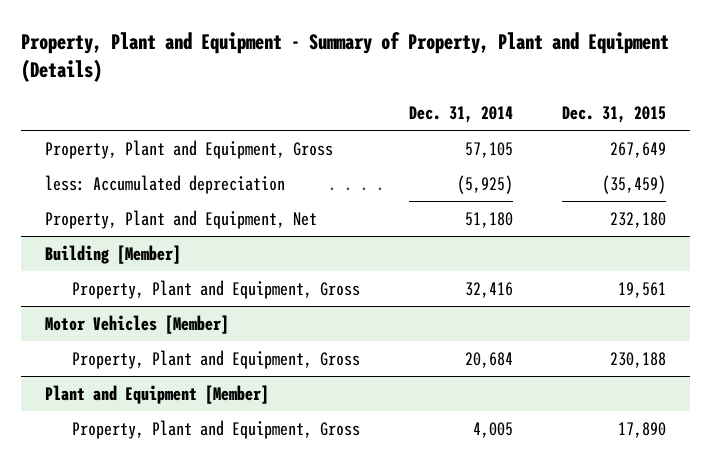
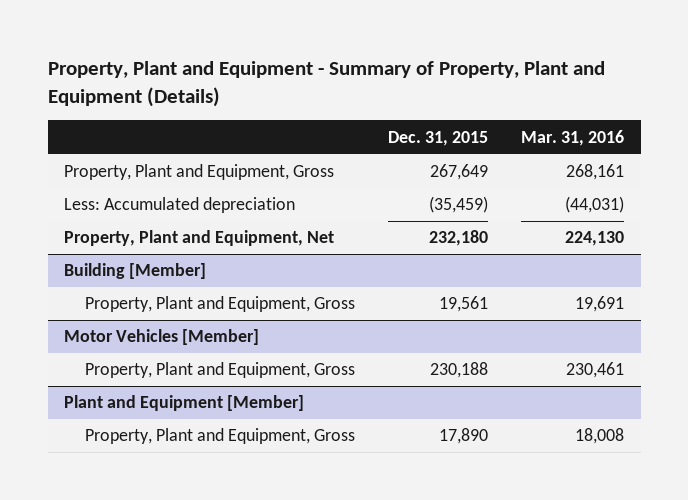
- | Dec. 31, 2014 | Dec. 31, 2015
+ | Dec. 31, 2015 | Mar. 31, 2016
- less: Accumulated depreciation | (5,925) | (35,459)
+ Less: Accumulated depreciation | (35,459) | (44,031)

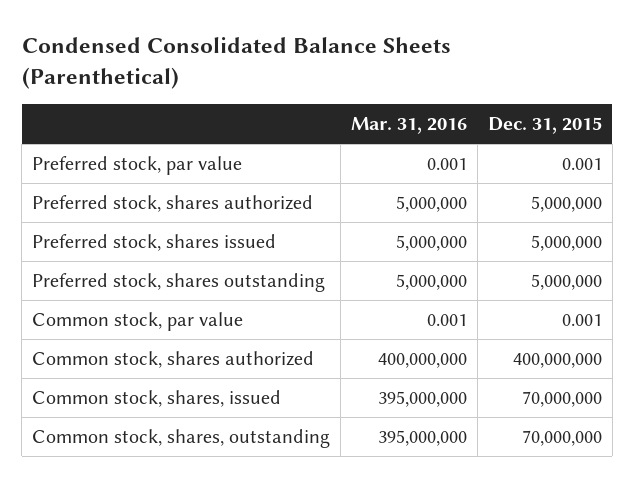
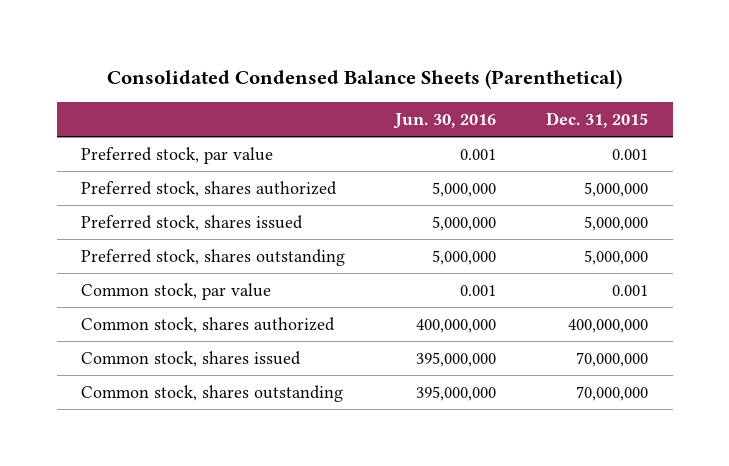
- Condensed Consolidated Balance Sheets (Parenthetical)
+ Consolidated Condensed Balance Sheets (Parenthetical)
- | Mar. 31, 2016 | Dec. 31, 2015
+ | Jun. 30, 2016 | Dec. 31, 2015
- Common stock, shares, issued | 395,000,000 | 70,000,000
- Common stock, shares, outstanding | 395,000,000 | 70,000,000
+ Common stock, shares issued | 395,000,000 | 70,000,000
+ Common stock, shares outstanding | 395,000,000 | 70,000,000

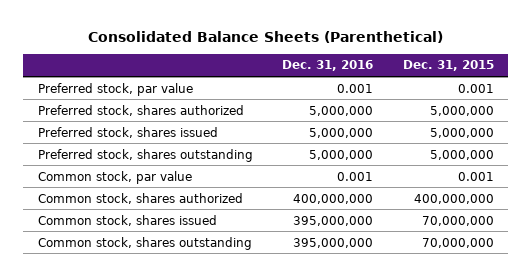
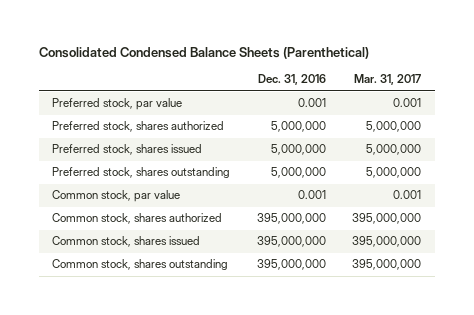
- Consolidated Balance Sheets (Parenthetical)
+ Consolidated Condensed Balance Sheets (Parenthetical)
- | Dec. 31, 2016 | Dec. 31, 2015
+ | Dec. 31, 2016 | Mar. 31, 2017
- Common stock, shares authorized | 400,000,000 | 400,000,000
+ Common stock, shares authorized | 395,000,000 | 395,000,000

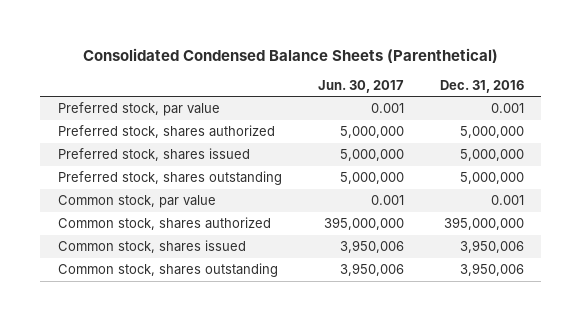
- | Dec. 31, 2016 | Mar. 31, 2017
+ | Jun. 30, 2017 | Dec. 31, 2016
- Common stock, shares issued | 395,000,000 | 395,000,000
- Common stock, shares outstanding | 395,000,000 | 395,000,000
+ Common stock, shares issued | 3,950,006 | 3,950,006
+ Common stock, shares outstanding | 3,950,006 | 3,950,006

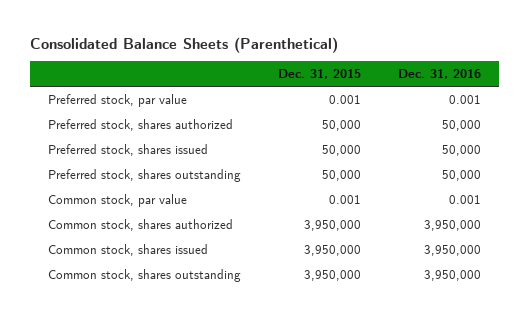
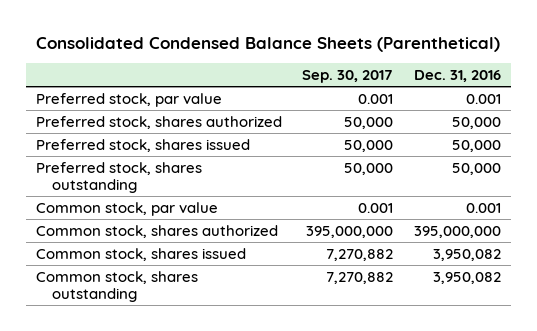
- Consolidated Balance Sheets (Parenthetical)
+ Consolidated Condensed Balance Sheets (Parenthetical)
- | Dec. 31, 2015 | Dec. 31, 2016
+ | Sep. 30, 2017 | Dec. 31, 2016
- Common stock, shares authorized | 3,950,000 | 3,950,000
- Common stock, shares issued | 3,950,000 | 3,950,000
- Common stock, shares outstanding | 3,950,000 | 3,950,000
+ Common stock, shares authorized | 395,000,000 | 395,000,000
+ Common stock, shares issued | 7,270,882 | 3,950,082
+ Common stock, shares outstanding | 7,270,882 | 3,950,082

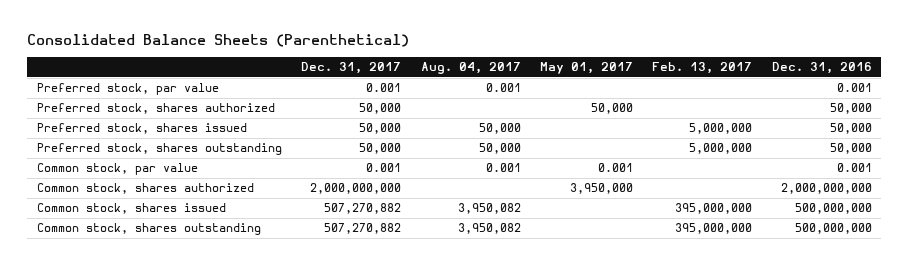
- Consolidated Condensed Balance Sheets (Parenthetical)
+ Consolidated Balance Sheets (Parenthetical)
- | Sep. 30, 2017 | Dec. 31, 2016
+ | Dec. 31, 2017 | Aug. 04, 2017 | May 01, 2017 | Feb. 13, 2017 | Dec. 31, 2016
- Common stock, shares authorized | 395,000,000 | 395,000,000
- Common stock, shares issued | 7,270,882 | 3,950,082
- Common stock, shares outstanding | 7,270,882 | 3,950,082
+ Common stock, shares authorized | 2,000,000,000 | | 3,950,000 | | 2,000,000,000
+ Common stock, shares issued | 507,270,882 | 3,950,082 | | 395,000,000 | 500,000,000
+ Common stock, shares outstanding | 507,270,882 | 3,950,082 | | 395,000,000 | 500,000,000

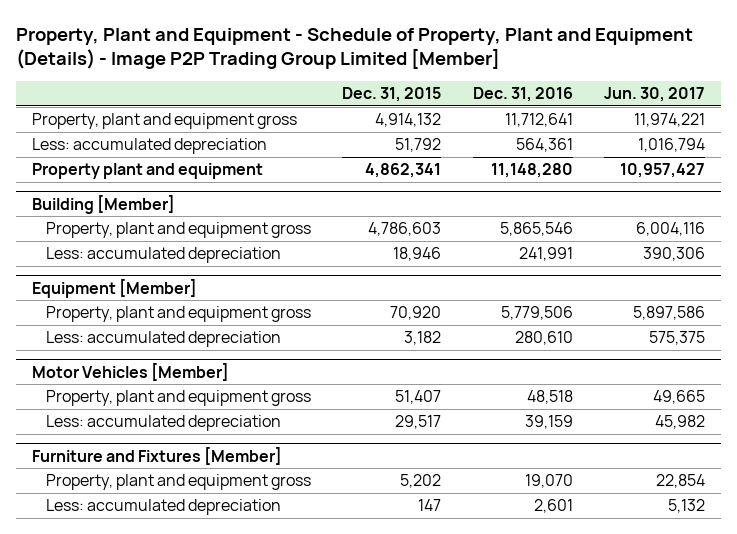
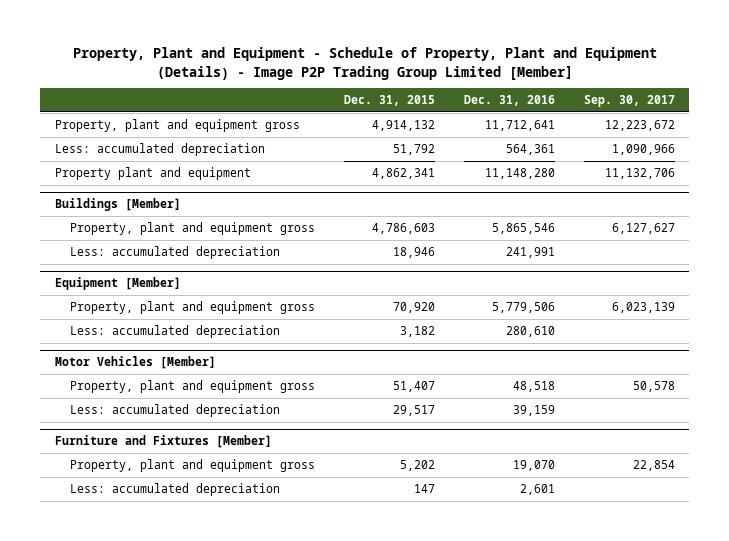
- | Dec. 31, 2015 | Dec. 31, 2016 | Jun. 30, 2017
+ | Dec. 31, 2015 | Dec. 31, 2016 | Sep. 30, 2017
- Building [Member]
+ Buildings [Member]

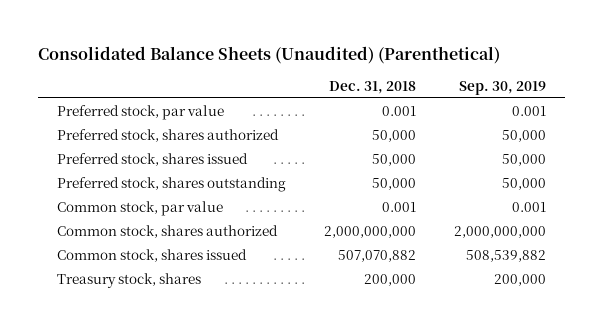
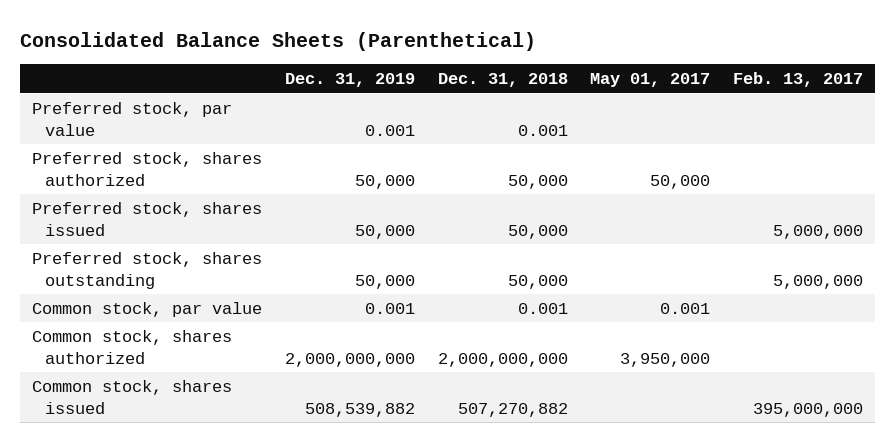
- Consolidated Balance Sheets (Unaudited) (Parenthetical)
+ Consolidated Balance Sheets (Parenthetical)
- | Dec. 31, 2018 | Sep. 30, 2019
+ | Dec. 31, 2019 | Dec. 31, 2018 | May 01, 2017 | Feb. 13, 2017
- Common stock, shares issued | 507,070,882 | 508,539,882
- Treasury stock, shares | 200,000 | 200,000
+ Common stock, shares issued | 508,539,882 | 507,270,882 | | 395,000,000

